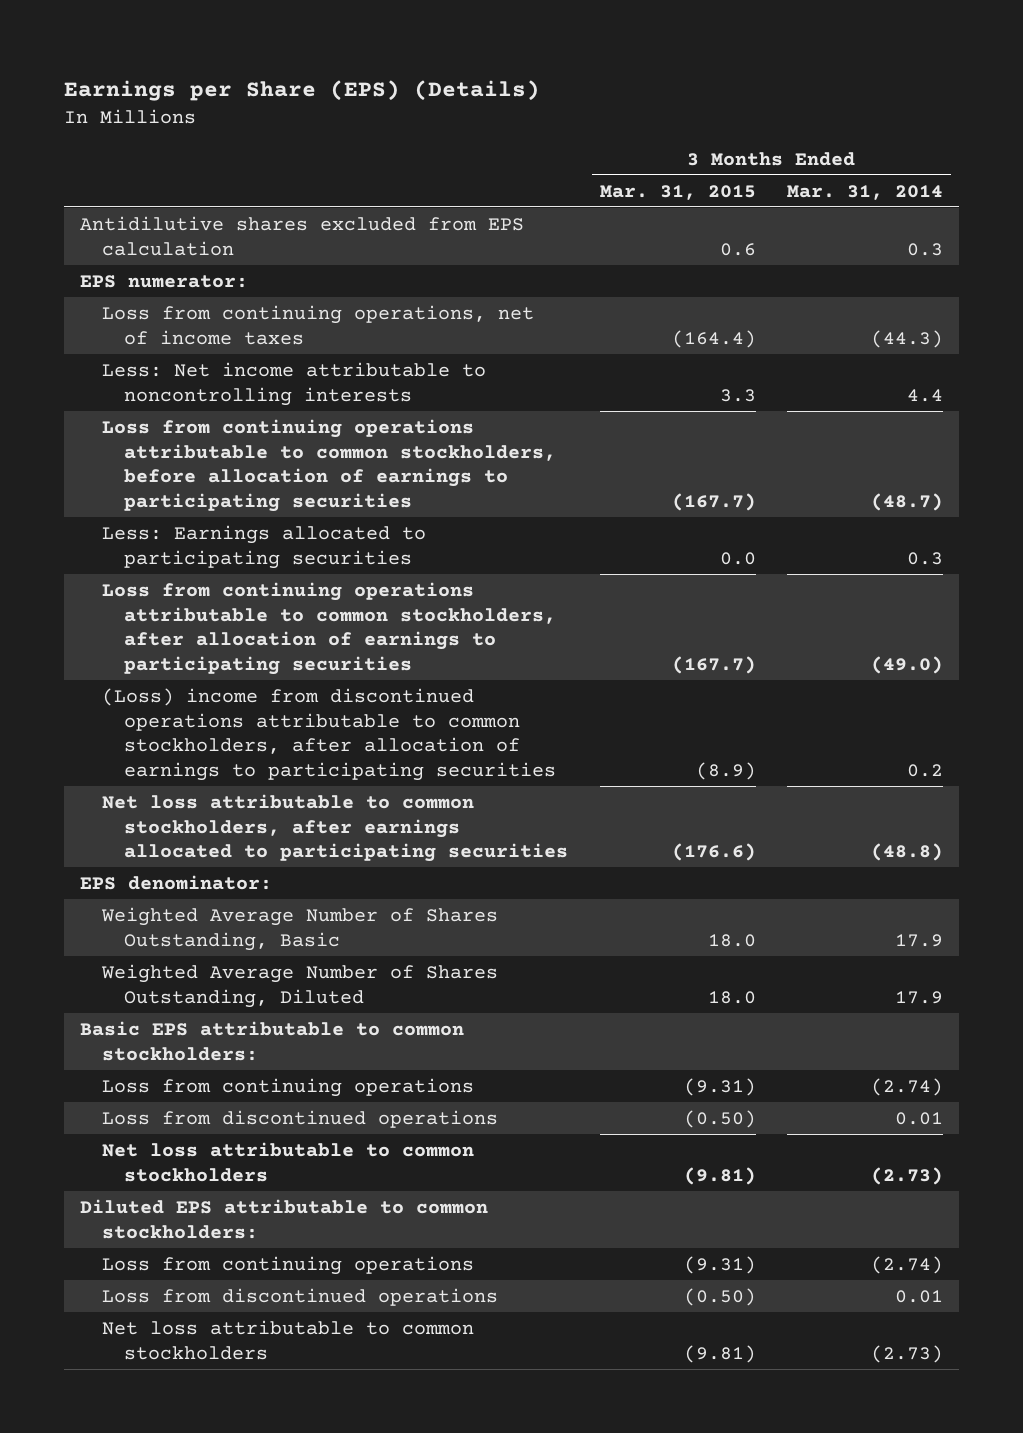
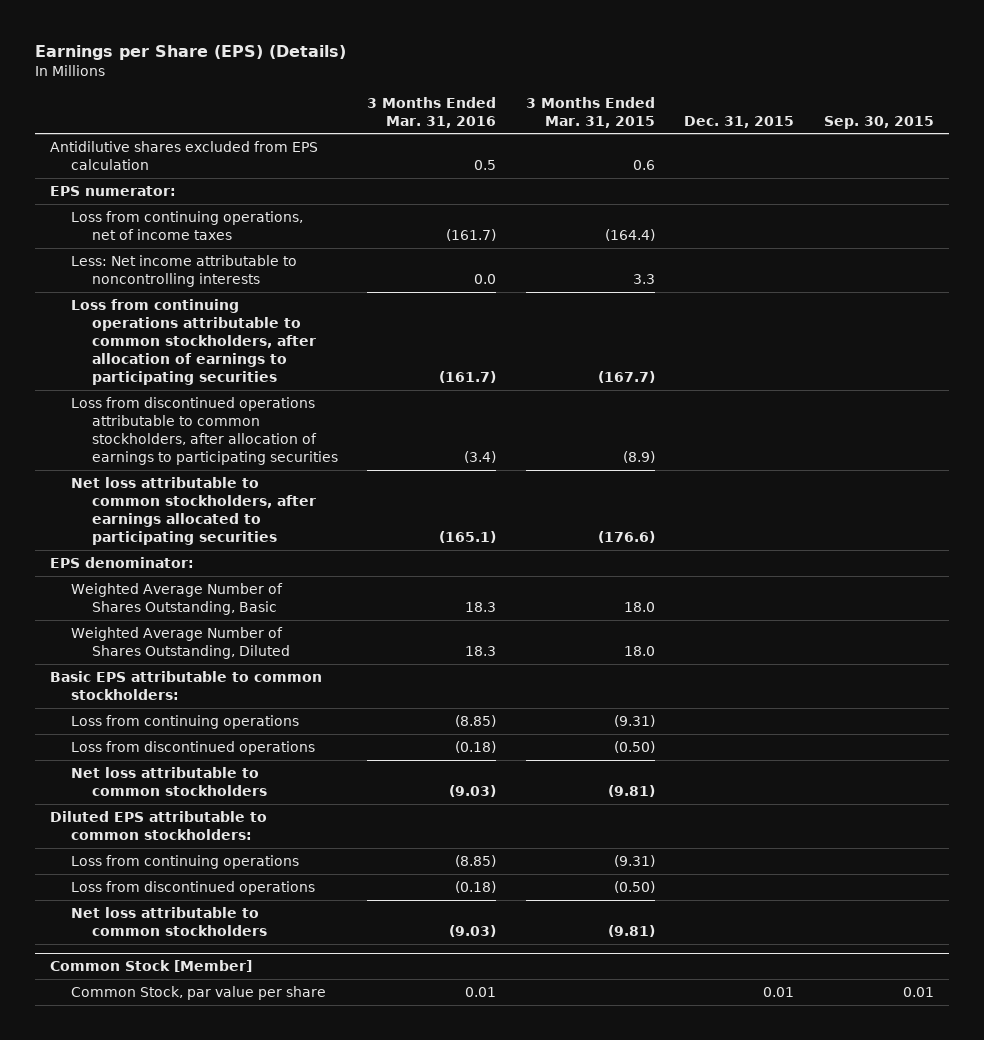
- | 3 Months Ended Mar. 31, 2015 | 3 Months Ended Mar. 31, 2014
+ | 3 Months Ended Mar. 31, 2016 | 3 Months Ended Mar. 31, 2015 | Dec. 31, 2015 | Sep. 30, 2015
- Loss from continuing operations attributable to common stockholders, before allocation of earnings to participating securities | (167.7) | (48.7)
- Less: Earnings allocated to participating securities | 0.0 | 0.3
- (Loss) income from discontinued operations attributable to common stockholders, after allocation of earnings to participating securities | (8.9) | 0.2
+ Loss from discontinued operations attributable to common stockholders, after allocation of earnings to participating securities | (3.4) | (8.9) | |
+ Common Stock [Member]
+ Common Stock, par value per share | 0.01 | | 0.01 | 0.01

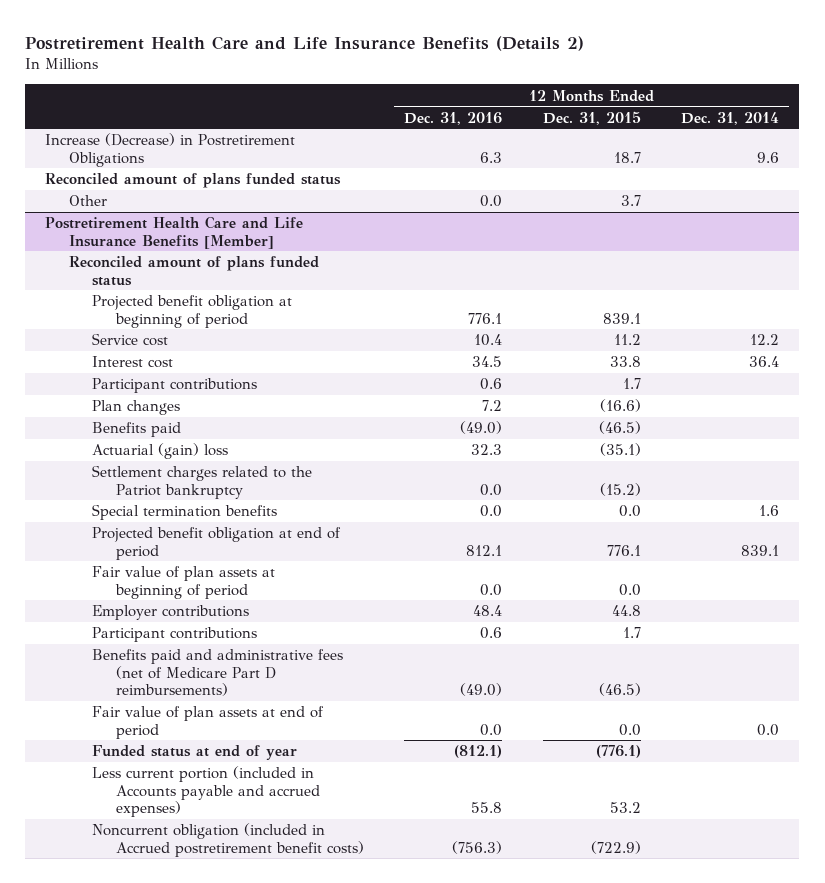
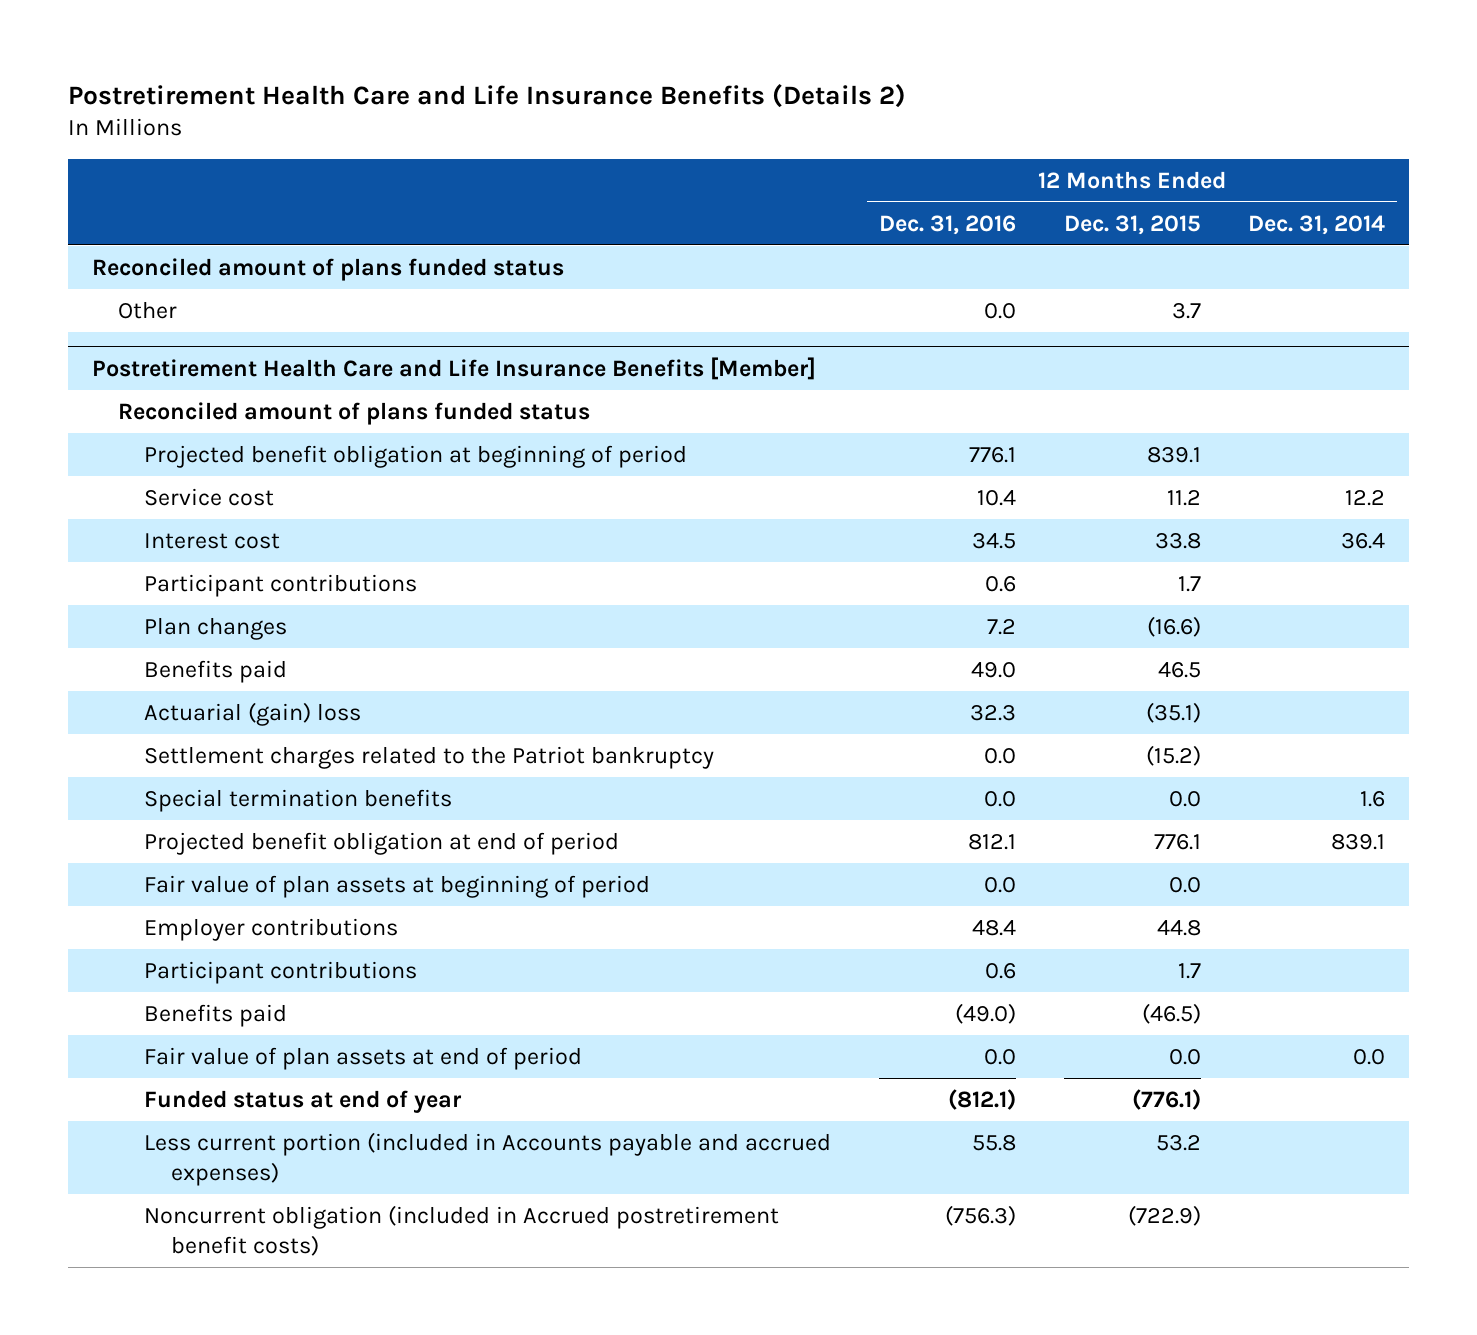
- Increase (Decrease) in Postretirement Obligations | 6.3 | 18.7 | 9.6
@ Postretirement Health Care and Life Insurance Benefits [Member]
+ Benefits paid | 49.0 | 46.5 |
- Benefits paid and administrative fees (net of Medicare Part D reimbursements) | (49.0) | (46.5) |
moved down: Benefits paid | (49.0) | (46.5) |

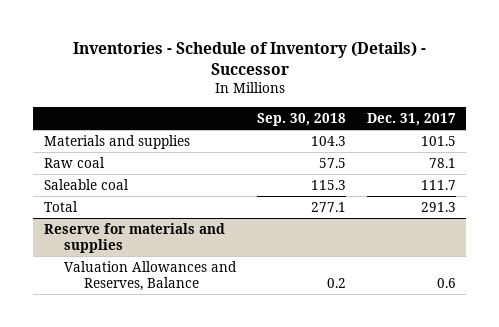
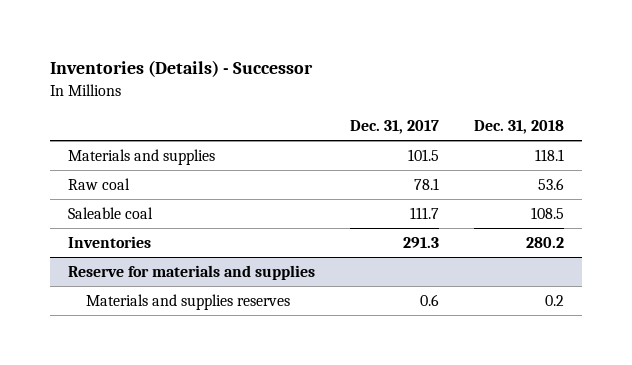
- Inventories - Schedule of Inventory (Details) - Successor
+ Inventories (Details) - Successor
- | Sep. 30, 2018 | Dec. 31, 2017
+ | Dec. 31, 2017 | Dec. 31, 2018
- Total | 277.1 | 291.3
+ Inventories | 291.3 | 280.2
@ Reserve for materials and supplies
- Valuation Allowances and Reserves, Balance | 0.2 | 0.6
+ Materials and supplies reserves | 0.6 | 0.2

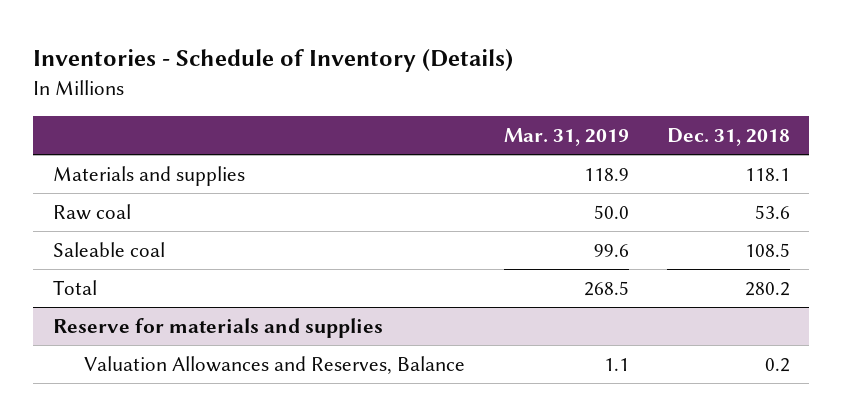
- Inventories (Details) - Successor
+ Inventories - Schedule of Inventory (Details)
- | Dec. 31, 2017 | Dec. 31, 2018
+ | Mar. 31, 2019 | Dec. 31, 2018
- Inventories | 291.3 | 280.2
+ Total | 268.5 | 280.2
@ Reserve for materials and supplies
- Materials and supplies reserves | 0.6 | 0.2
+ Valuation Allowances and Reserves, Balance | 1.1 | 0.2

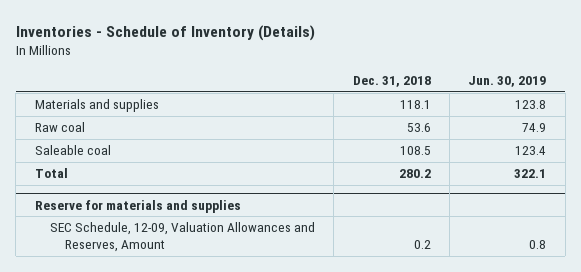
- | Mar. 31, 2019 | Dec. 31, 2018
+ | Dec. 31, 2018 | Jun. 30, 2019
@ Reserve for materials and supplies
- Valuation Allowances and Reserves, Balance | 1.1 | 0.2
+ SEC Schedule, 12-09, Valuation Allowances and Reserves, Amount | 0.2 | 0.8

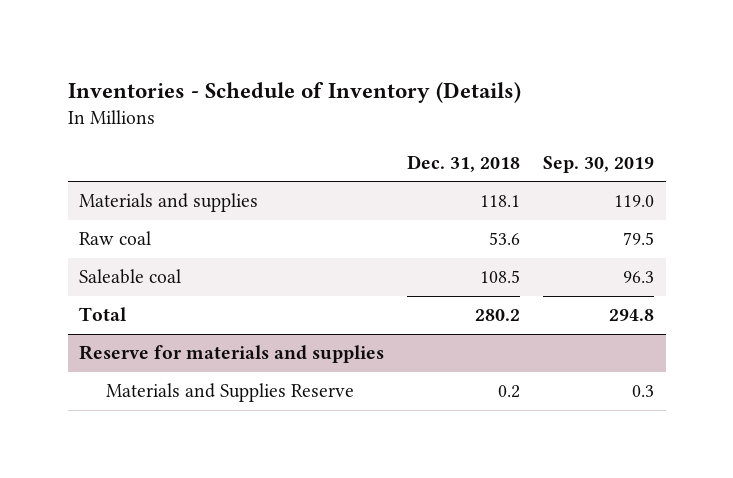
- | Dec. 31, 2018 | Jun. 30, 2019
+ | Dec. 31, 2018 | Sep. 30, 2019
@ Reserve for materials and supplies
- SEC Schedule, 12-09, Valuation Allowances and Reserves, Amount | 0.2 | 0.8
+ Materials and Supplies Reserve | 0.2 | 0.3

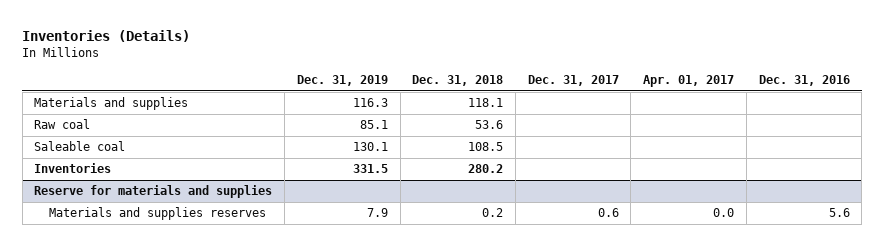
- Inventories - Schedule of Inventory (Details)
+ Inventories (Details)
- | Dec. 31, 2018 | Sep. 30, 2019
+ | Dec. 31, 2019 | Dec. 31, 2018 | Dec. 31, 2017 | Apr. 01, 2017 | Dec. 31, 2016
- Total | 280.2 | 294.8
+ Inventories | 331.5 | 280.2 | | |
@ Reserve for materials and supplies
- Materials and Supplies Reserve | 0.2 | 0.3
+ Materials and supplies reserves | 7.9 | 0.2 | 0.6 | 0.0 | 5.6

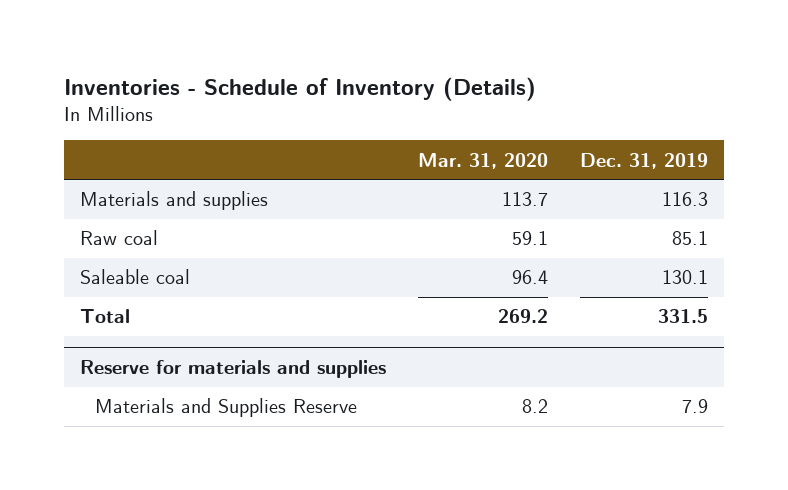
- Inventories (Details)
+ Inventories - Schedule of Inventory (Details)
- | Dec. 31, 2019 | Dec. 31, 2018 | Dec. 31, 2017 | Apr. 01, 2017 | Dec. 31, 2016
+ | Mar. 31, 2020 | Dec. 31, 2019
- Inventories | 331.5 | 280.2 | | |
+ Total | 269.2 | 331.5
@ Reserve for materials and supplies
- Materials and supplies reserves | 7.9 | 0.2 | 0.6 | 0.0 | 5.6
+ Materials and Supplies Reserve | 8.2 | 7.9

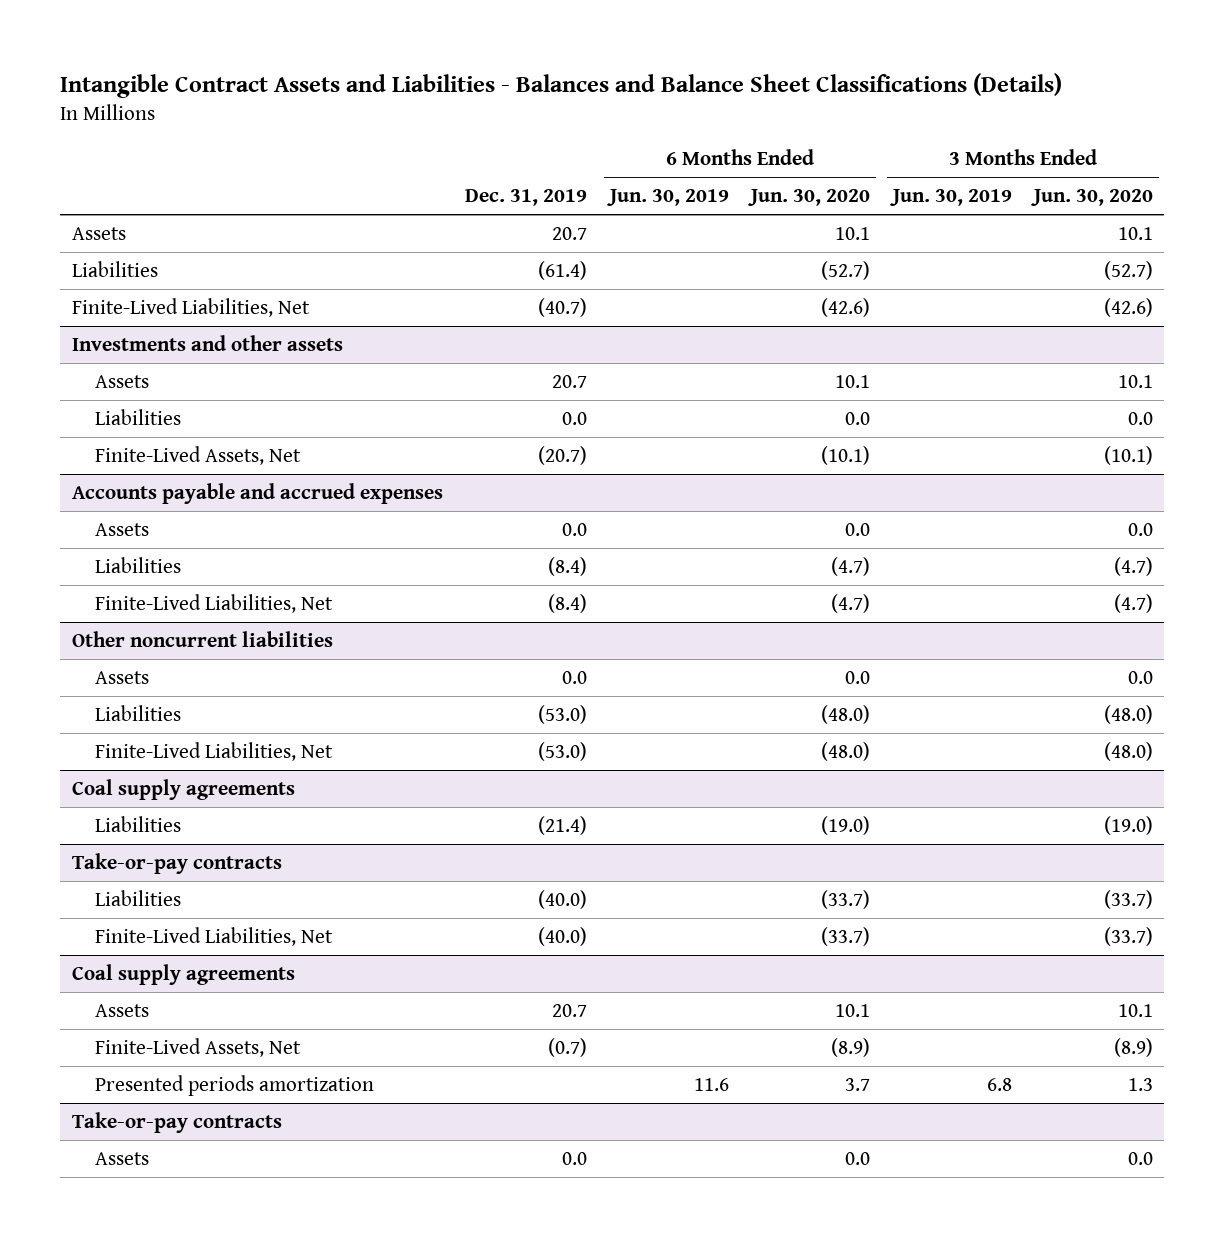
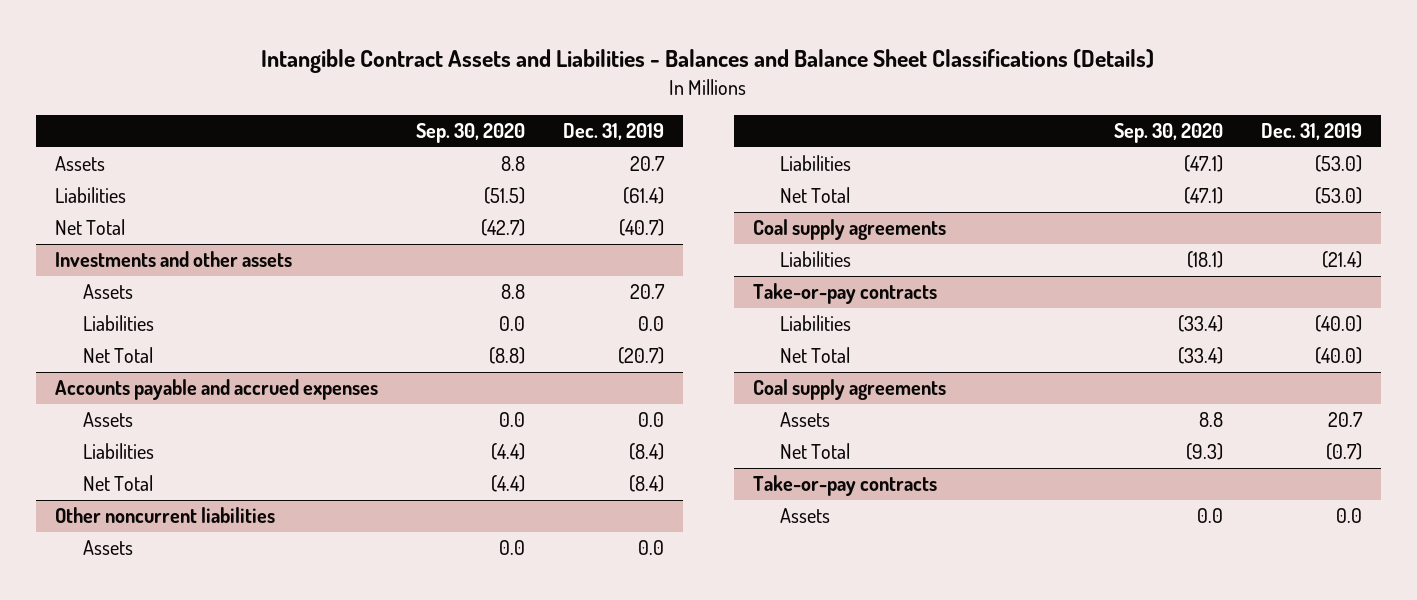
- | Dec. 31, 2019 | 6 Months Ended Jun. 30, 2019 | 6 Months Ended Jun. 30, 2020 | 3 Months Ended Jun. 30, 2019 | 3 Months Ended Jun. 30, 2020
+ | Sep. 30, 2020 | Dec. 31, 2019
- Finite-Lived Liabilities, Net | (40.7) | | (42.6) | | (42.6)
+ Net Total | (42.7) | (40.7)
@ Investments and other assets
- Finite-Lived Assets, Net | (20.7) | | (10.1) | | (10.1)
+ Net Total | (8.8) | (20.7)
@ Accounts payable and accrued expenses
- Finite-Lived Liabilities, Net | (8.4) | | (4.7) | | (4.7)
+ Net Total | (4.4) | (8.4)
@ Other noncurrent liabilities
- Finite-Lived Liabilities, Net | (53.0) | | (48.0) | | (48.0)
+ Net Total | (47.1) | (53.0)
@ Take-or-pay contracts
- Finite-Lived Liabilities, Net | (40.0) | | (33.7) | | (33.7)
+ Net Total | (33.4) | (40.0)
@ Coal supply agreements
- Finite-Lived Assets, Net | (0.7) | | (8.9) | | (8.9)
- Presented periods amortization | | 11.6 | 3.7 | 6.8 | 1.3
+ Net Total | (9.3) | (0.7)

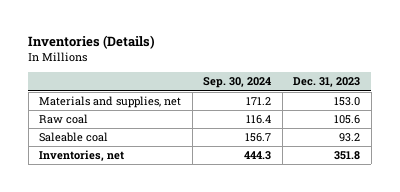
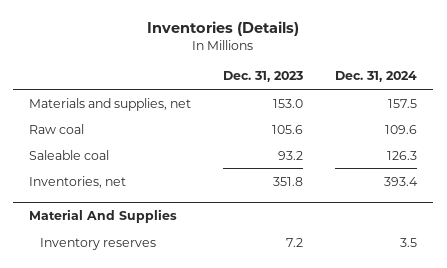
- | Sep. 30, 2024 | Dec. 31, 2023
+ | Dec. 31, 2023 | Dec. 31, 2024
+ Material And Supplies
+ Inventory reserves | 7.2 | 3.5

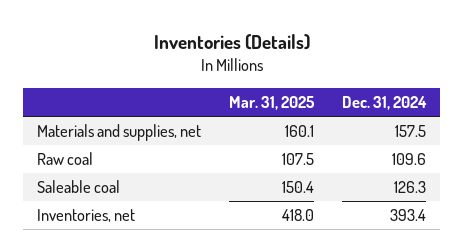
- | Dec. 31, 2023 | Dec. 31, 2024
+ | Mar. 31, 2025 | Dec. 31, 2024
- Material And Supplies
- Inventory reserves | 7.2 | 3.5

